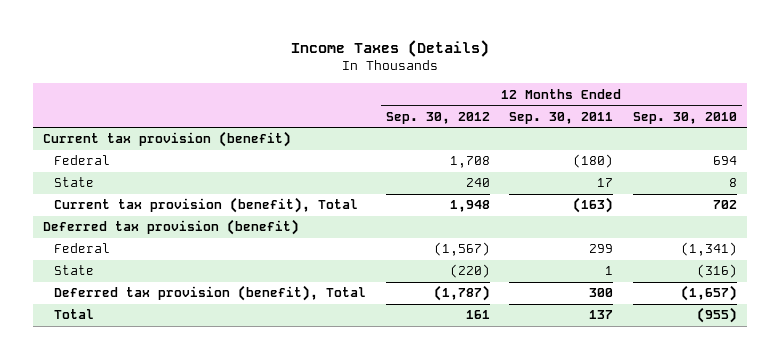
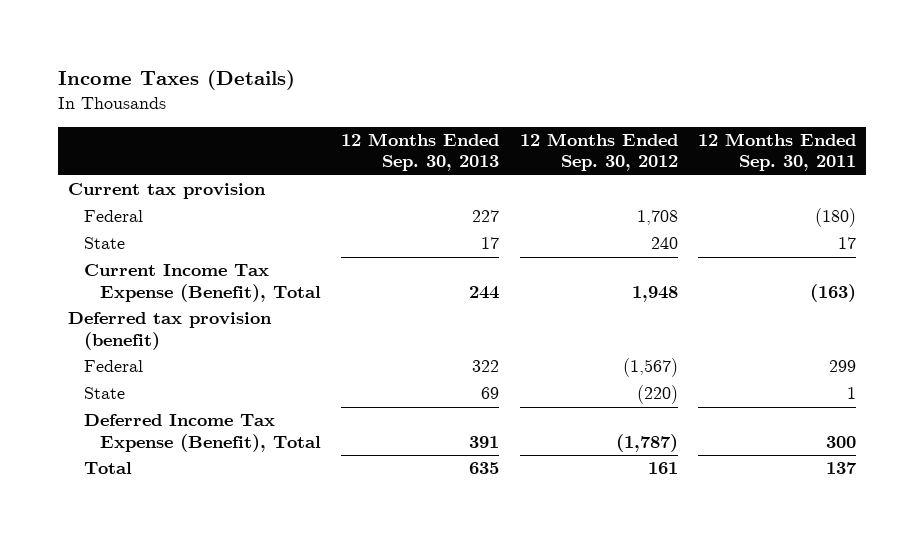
- | 12 Months Ended Sep. 30, 2012 | 12 Months Ended Sep. 30, 2011 | 12 Months Ended Sep. 30, 2010
+ | 12 Months Ended Sep. 30, 2013 | 12 Months Ended Sep. 30, 2012 | 12 Months Ended Sep. 30, 2011
- Current tax provision (benefit)
+ Current tax provision
- Current tax provision (benefit), Total | 1,948 | (163) | 702
+ Current Income Tax Expense (Benefit), Total | 244 | 1,948 | (163)
- Deferred tax provision (benefit), Total | (1,787) | 300 | (1,657)
+ Deferred Income Tax Expense (Benefit), Total | 391 | (1,787) | 300

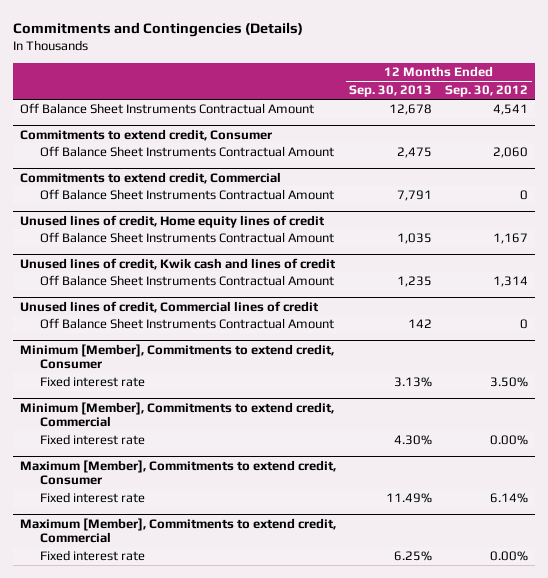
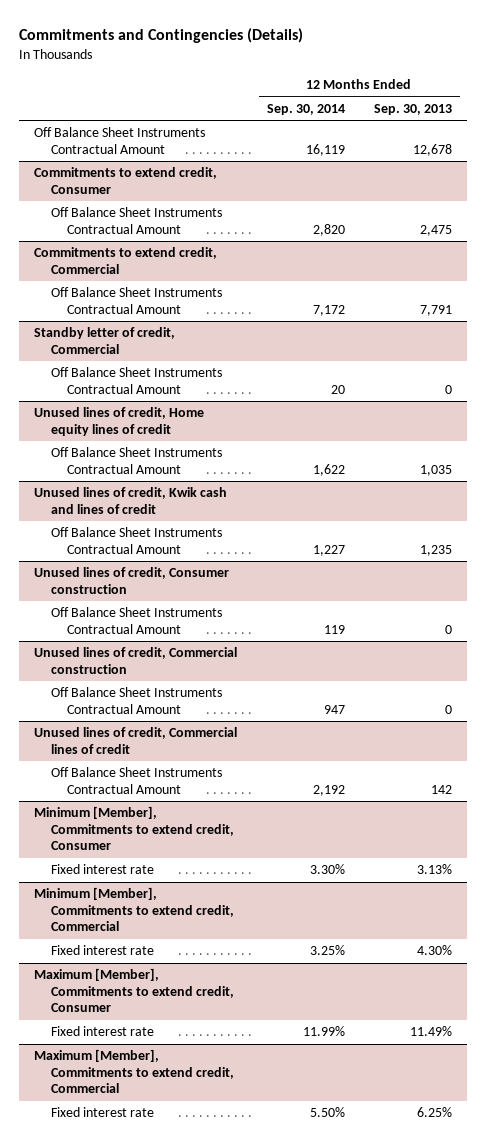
- | 12 Months Ended Sep. 30, 2013 | 12 Months Ended Sep. 30, 2012
+ | 12 Months Ended Sep. 30, 2014 | 12 Months Ended Sep. 30, 2013
+ Standby letter of credit, Commercial
+ Off Balance Sheet Instruments Contractual Amount | 20 | 0
+ Unused lines of credit, Consumer construction
+ Off Balance Sheet Instruments Contractual Amount | 119 | 0
+ Unused lines of credit, Commercial construction
+ Off Balance Sheet Instruments Contractual Amount | 947 | 0

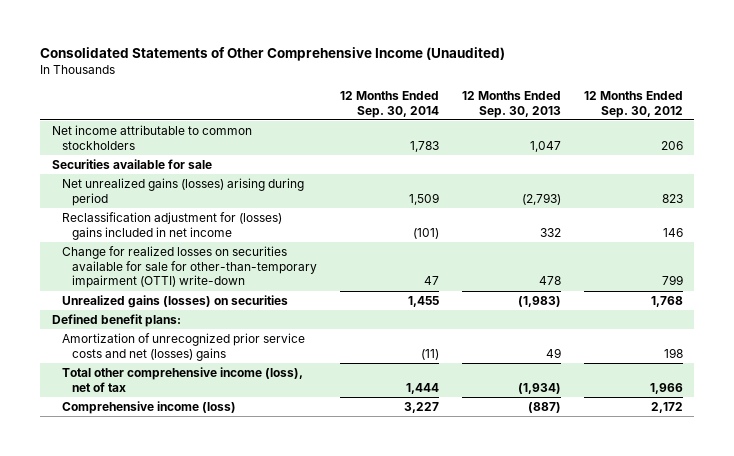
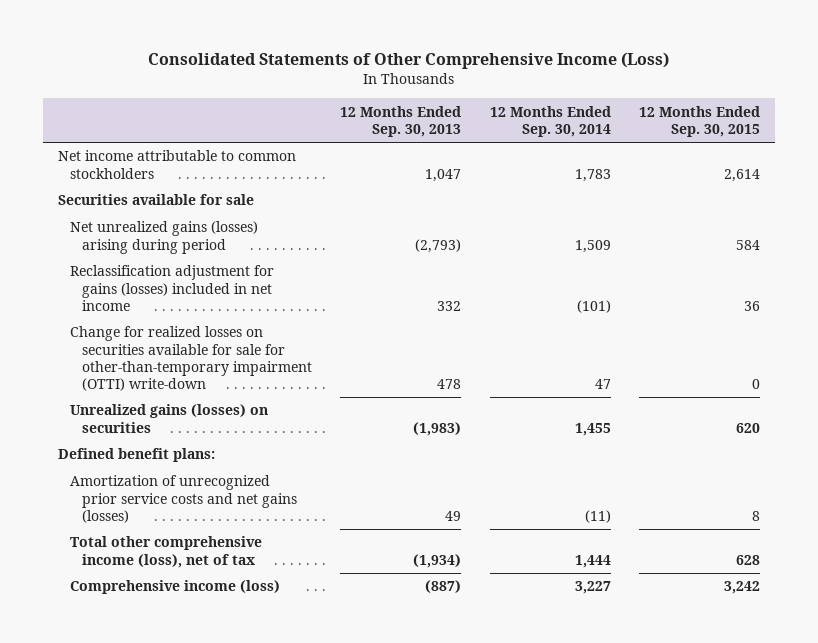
- Consolidated Statements of Other Comprehensive Income (Unaudited)
+ Consolidated Statements of Other Comprehensive Income (Loss)
- | 12 Months Ended Sep. 30, 2014 | 12 Months Ended Sep. 30, 2013 | 12 Months Ended Sep. 30, 2012
+ | 12 Months Ended Sep. 30, 2013 | 12 Months Ended Sep. 30, 2014 | 12 Months Ended Sep. 30, 2015
- Reclassification adjustment for (losses) gains included in net income | (101) | 332 | 146
+ Reclassification adjustment for gains (losses) included in net income | 332 | (101) | 36
- Amortization of unrecognized prior service costs and net (losses) gains | (11) | 49 | 198
+ Amortization of unrecognized prior service costs and net gains (losses) | 49 | (11) | 8

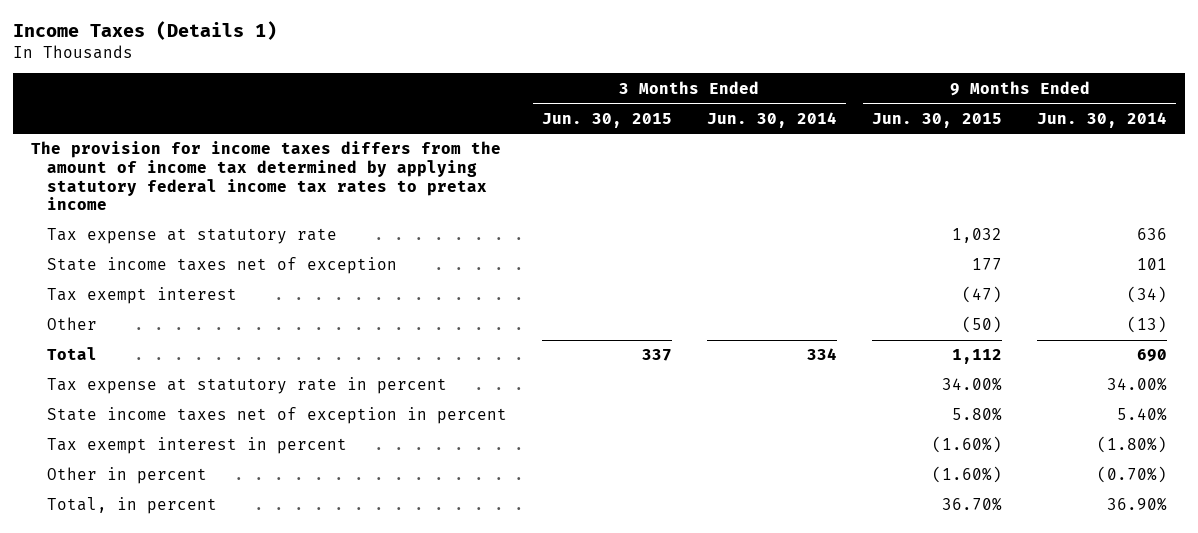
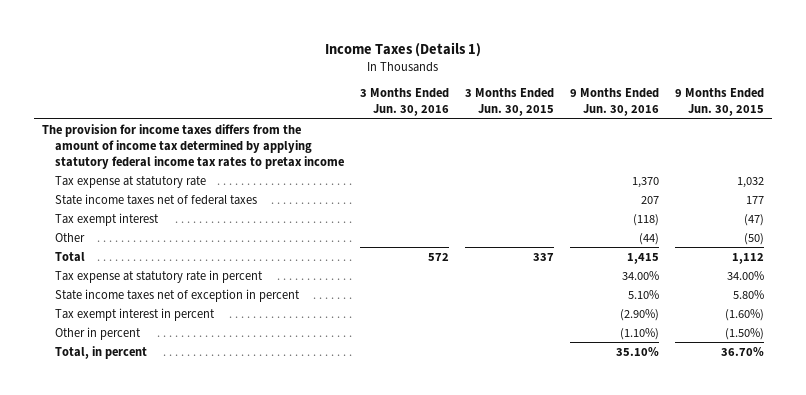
- | 3 Months Ended Jun. 30, 2015 | 3 Months Ended Jun. 30, 2014 | 9 Months Ended Jun. 30, 2015 | 9 Months Ended Jun. 30, 2014
+ | 3 Months Ended Jun. 30, 2016 | 3 Months Ended Jun. 30, 2015 | 9 Months Ended Jun. 30, 2016 | 9 Months Ended Jun. 30, 2015
- State income taxes net of exception | | | 177 | 101
+ State income taxes net of federal taxes | | | 207 | 177
- Other in percent | | | (1.60%) | (0.70%)
+ Other in percent | | | (1.10%) | (1.50%)

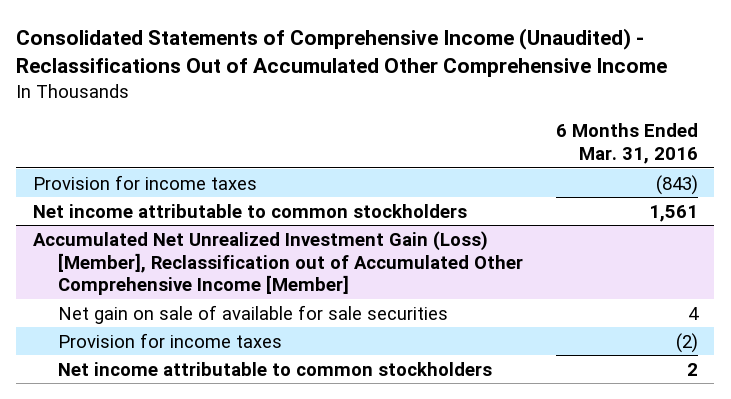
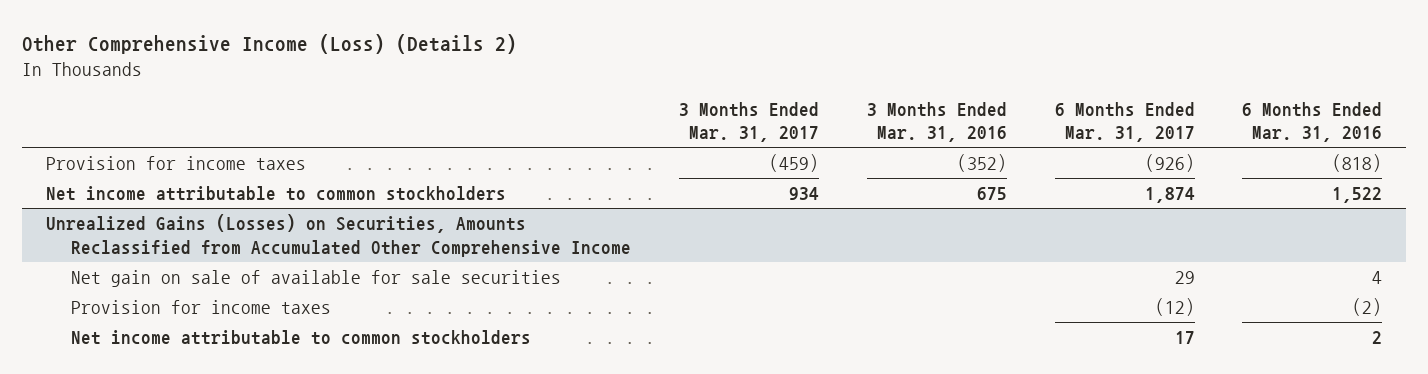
- Consolidated Statements of Comprehensive Income (Unaudited) - Reclassifications Out of Accumulated Other Comprehensive Income
+ Other Comprehensive Income (Loss) (Details 2)
- | 6 Months Ended Mar. 31, 2016
+ | 3 Months Ended Mar. 31, 2017 | 3 Months Ended Mar. 31, 2016 | 6 Months Ended Mar. 31, 2017 | 6 Months Ended Mar. 31, 2016
- Provision for income taxes | (843)
- Net income attributable to common stockholders | 1,561
- Accumulated Net Unrealized Investment Gain (Loss) [Member], Reclassification out of Accumulated Other Comprehensive Income [Member]
+ Provision for income taxes | (459) | (352) | (926) | (818)
+ Net income attributable to common stockholders | 934 | 675 | 1,874 | 1,522
+ Unrealized Gains (Losses) on Securities, Amounts Reclassified from Accumulated Other Comprehensive Income

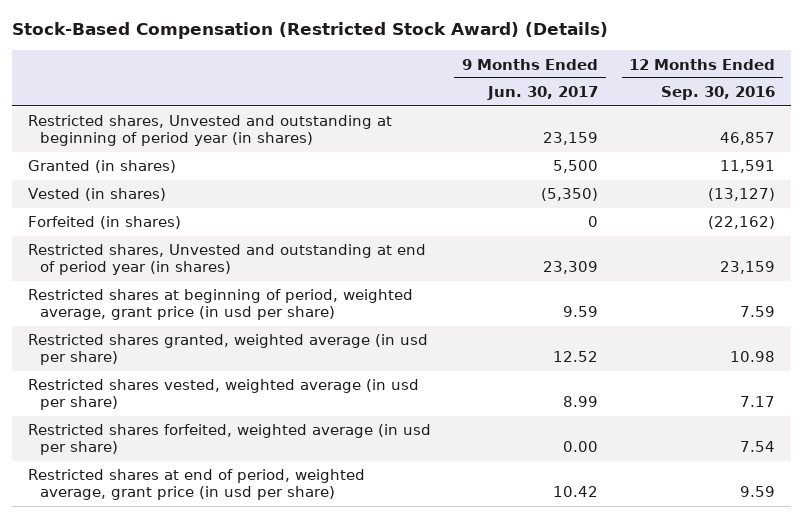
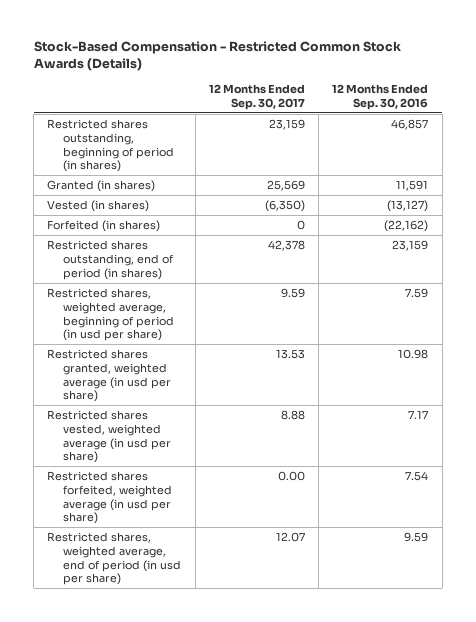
- Stock-Based Compensation (Restricted Stock Award) (Details)
+ Stock-Based Compensation - Restricted Common Stock Awards (Details)
- | 9 Months Ended Jun. 30, 2017 | 12 Months Ended Sep. 30, 2016
+ | 12 Months Ended Sep. 30, 2017 | 12 Months Ended Sep. 30, 2016
- Restricted shares, Unvested and outstanding at beginning of period year (in shares) | 23,159 | 46,857
+ Restricted shares outstanding, beginning of period (in shares) | 23,159 | 46,857
- Restricted shares, Unvested and outstanding at end of period year (in shares) | 23,309 | 23,159
- Restricted shares at beginning of period, weighted average, grant price (in usd per share) | 9.59 | 7.59
+ Restricted shares outstanding, end of period (in shares) | 42,378 | 23,159
+ Restricted shares, weighted average, beginning of period (in usd per share) | 9.59 | 7.59
- Restricted shares at end of period, weighted average, grant price (in usd per share) | 10.42 | 9.59
+ Restricted shares, weighted average, end of period (in usd per share) | 12.07 | 9.59

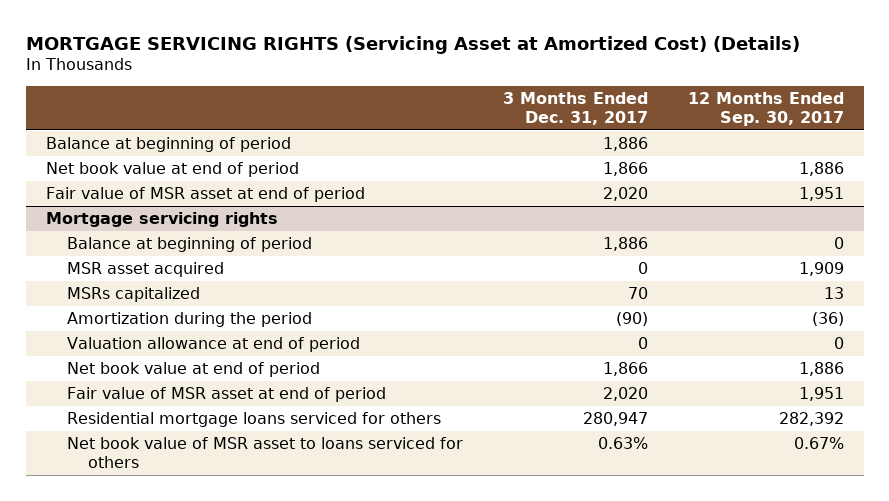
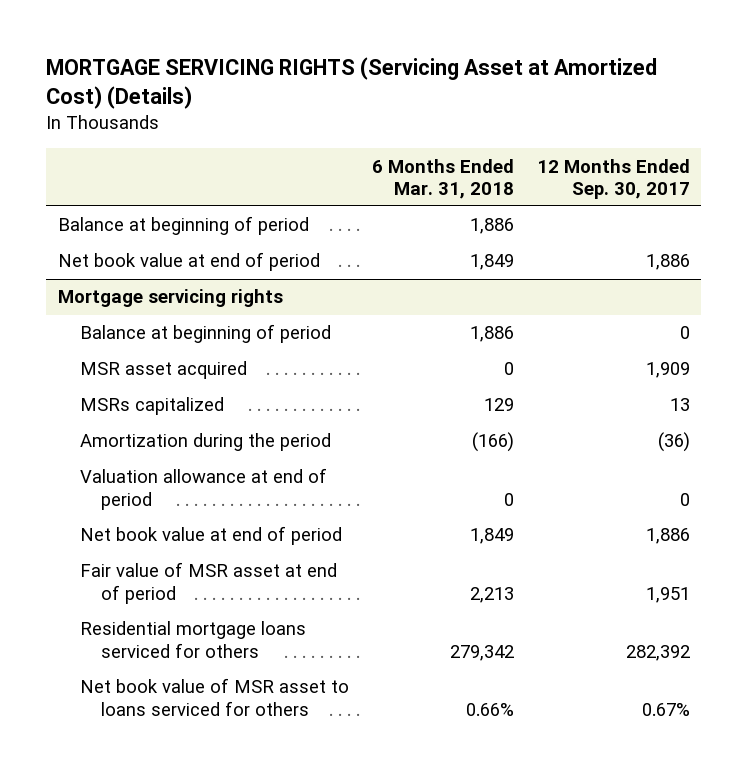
- | 3 Months Ended Dec. 31, 2017 | 12 Months Ended Sep. 30, 2017
+ | 6 Months Ended Mar. 31, 2018 | 12 Months Ended Sep. 30, 2017
- Fair value of MSR asset at end of period | 2,020 | 1,951

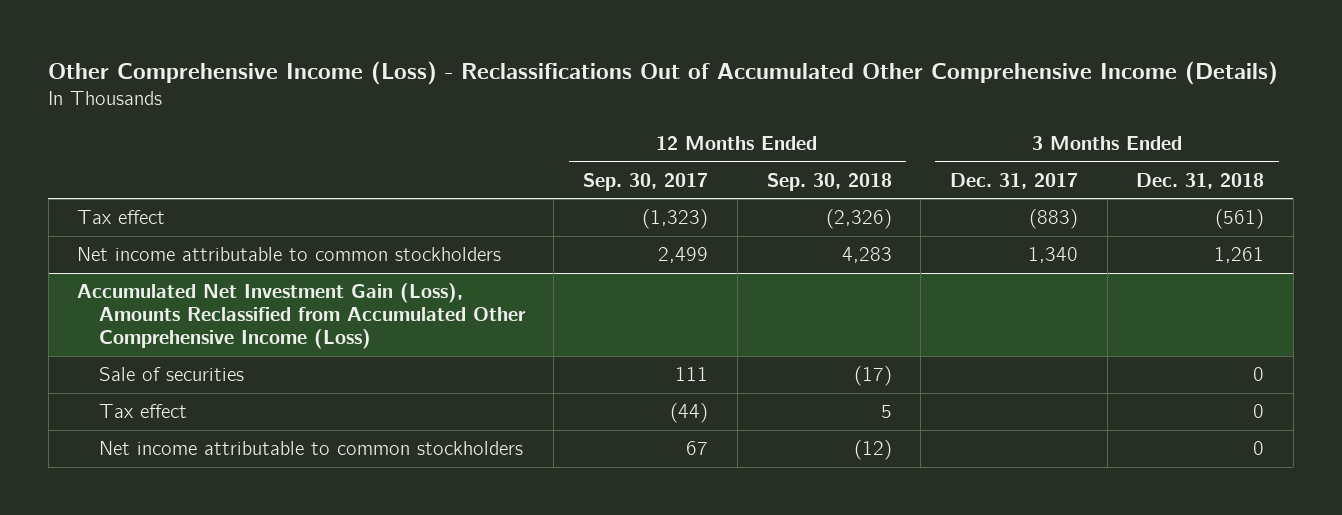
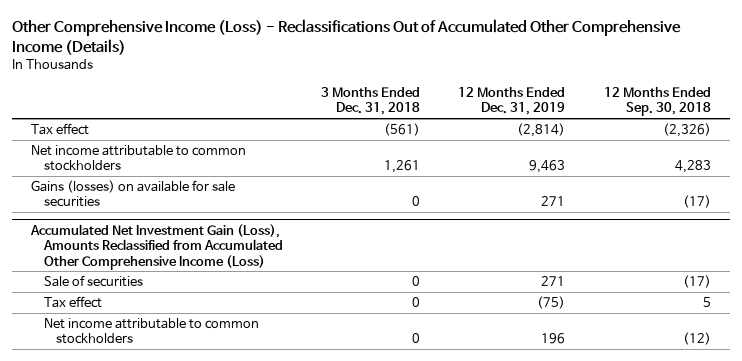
- | 12 Months Ended Sep. 30, 2017 | 12 Months Ended Sep. 30, 2018 | 3 Months Ended Dec. 31, 2017 | 3 Months Ended Dec. 31, 2018
+ | 3 Months Ended Dec. 31, 2018 | 12 Months Ended Dec. 31, 2019 | 12 Months Ended Sep. 30, 2018
+ Gains (losses) on available for sale securities | 0 | 271 | (17)

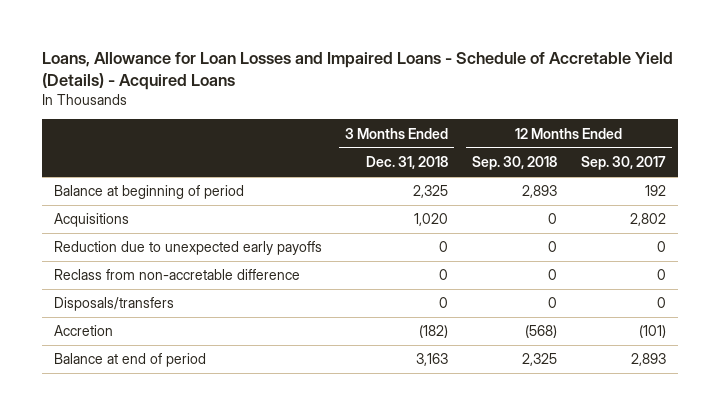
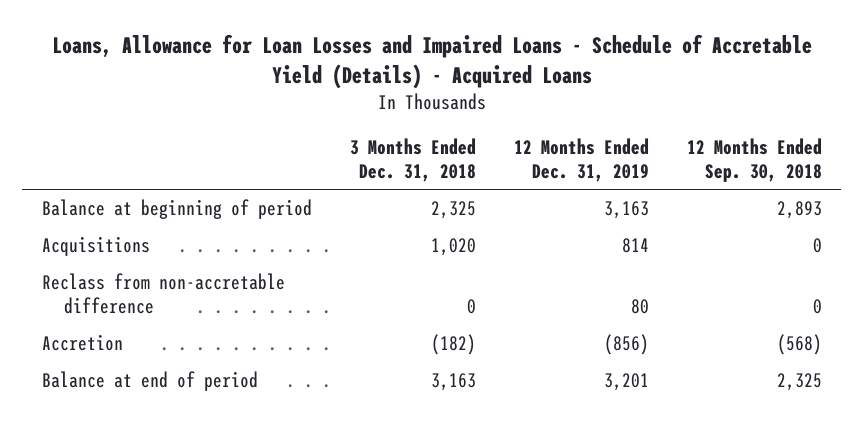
- | 3 Months Ended Dec. 31, 2018 | 12 Months Ended Sep. 30, 2018 | 12 Months Ended Sep. 30, 2017
+ | 3 Months Ended Dec. 31, 2018 | 12 Months Ended Dec. 31, 2019 | 12 Months Ended Sep. 30, 2018
- Reduction due to unexpected early payoffs | 0 | 0 | 0
- Disposals/transfers | 0 | 0 | 0

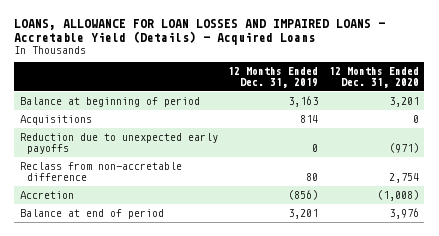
- Loans, Allowance for Loan Losses and Impaired Loans - Schedule of Accretable Yield (Details) - Acquired Loans
+ LOANS, ALLOWANCE FOR LOAN LOSSES AND IMPAIRED LOANS - Accretable Yield (Details) - Acquired Loans
- | 3 Months Ended Dec. 31, 2018 | 12 Months Ended Dec. 31, 2019 | 12 Months Ended Sep. 30, 2018
+ | 12 Months Ended Dec. 31, 2019 | 12 Months Ended Dec. 31, 2020
+ Reduction due to unexpected early payoffs | 0 | (971)

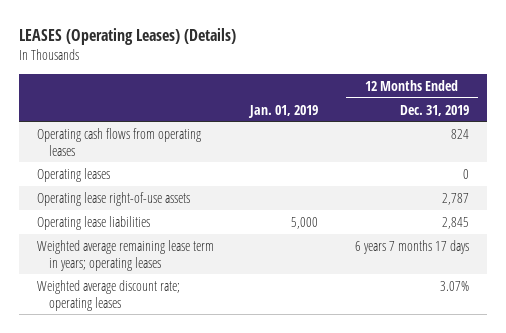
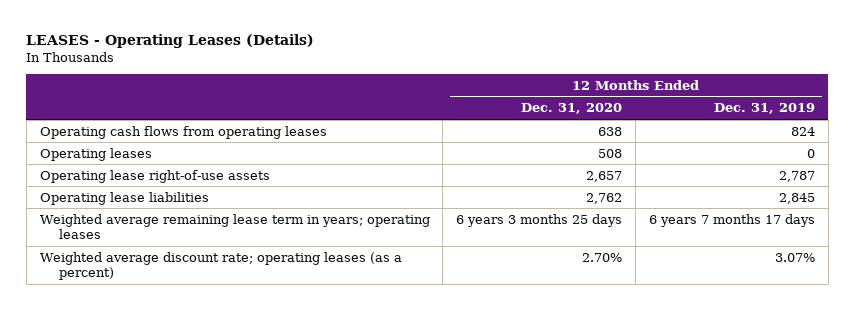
- LEASES (Operating Leases) (Details)
+ LEASES - Operating Leases (Details)
- | Jan. 01, 2019 | 12 Months Ended Dec. 31, 2019
+ | 12 Months Ended Dec. 31, 2020 | 12 Months Ended Dec. 31, 2019
- Weighted average discount rate; operating leases | | 3.07%
+ Weighted average discount rate; operating leases (as a percent) | 2.70% | 3.07%

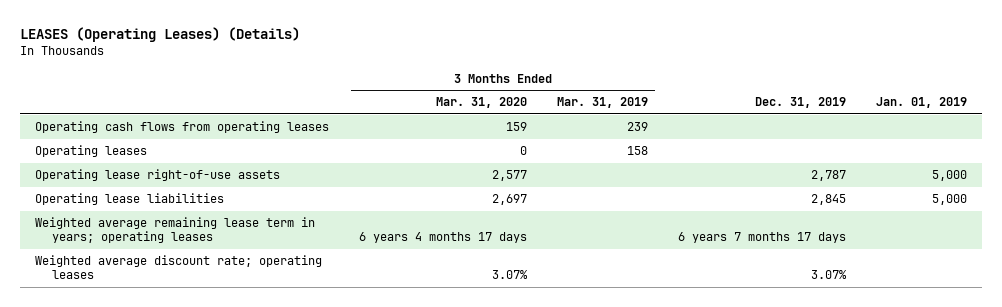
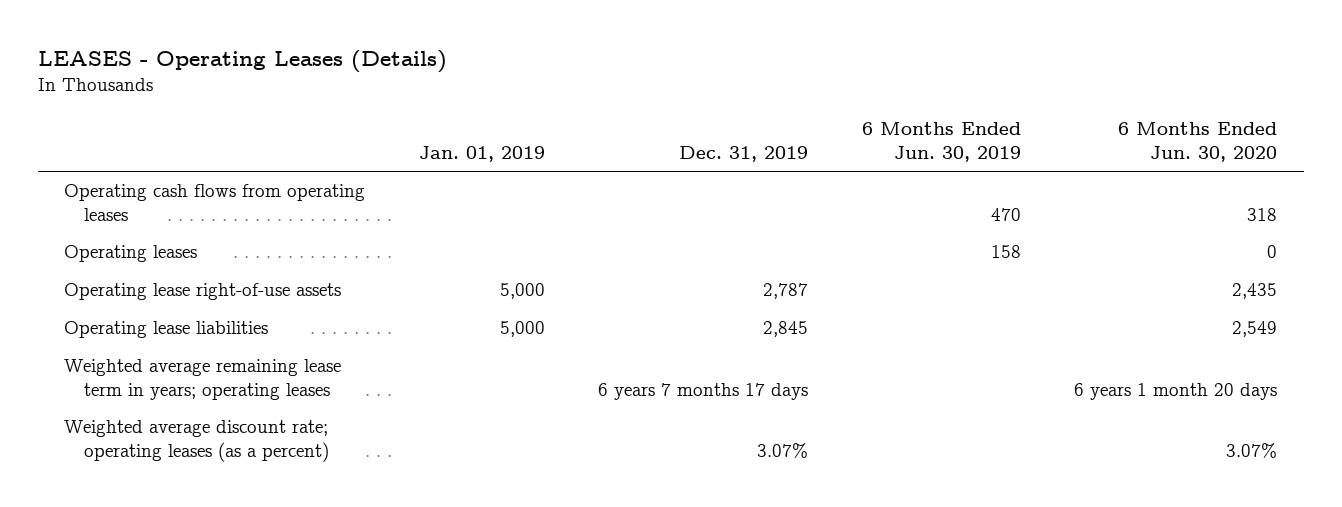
- LEASES (Operating Leases) (Details)
+ LEASES - Operating Leases (Details)
- | 3 Months Ended Mar. 31, 2020 | 3 Months Ended Mar. 31, 2019 | Dec. 31, 2019 | Jan. 01, 2019
+ | Jan. 01, 2019 | Dec. 31, 2019 | 6 Months Ended Jun. 30, 2019 | 6 Months Ended Jun. 30, 2020
- Weighted average discount rate; operating leases | 3.07% | | 3.07% |
+ Weighted average discount rate; operating leases (as a percent) | | 3.07% | | 3.07%

